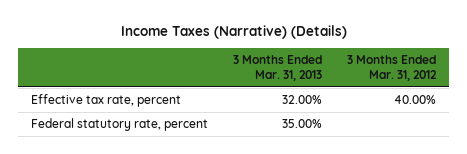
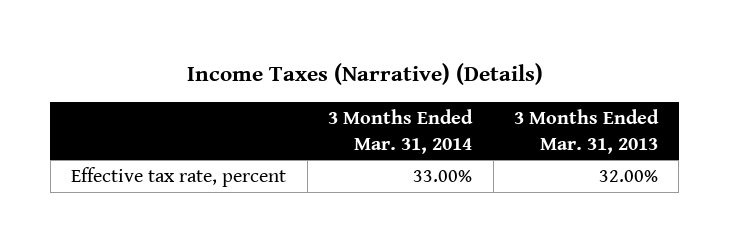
- | 3 Months Ended Mar. 31, 2013 | 3 Months Ended Mar. 31, 2012
+ | 3 Months Ended Mar. 31, 2014 | 3 Months Ended Mar. 31, 2013
- Federal statutory rate, percent | 35.00% |

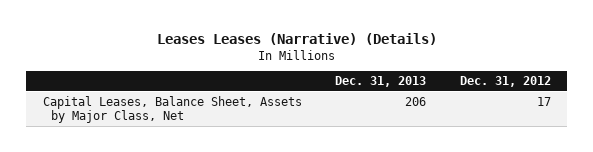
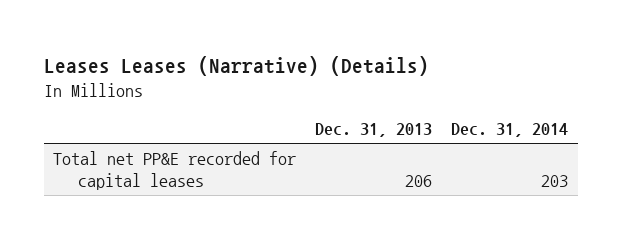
- | Dec. 31, 2013 | Dec. 31, 2012
+ | Dec. 31, 2013 | Dec. 31, 2014
- Capital Leases, Balance Sheet, Assets by Major Class, Net | 206 | 17
+ Total net PP&E recorded for capital leases | 206 | 203

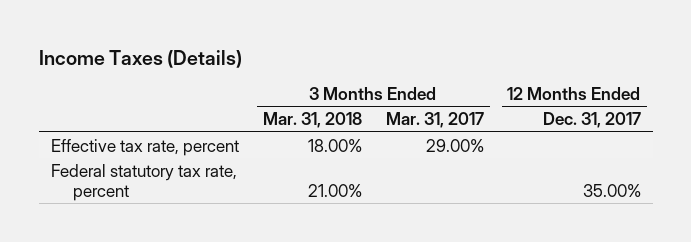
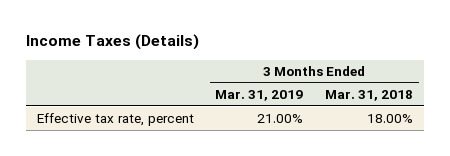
- | 3 Months Ended Mar. 31, 2018 | 3 Months Ended Mar. 31, 2017 | 12 Months Ended Dec. 31, 2017
+ | 3 Months Ended Mar. 31, 2019 | 3 Months Ended Mar. 31, 2018
- Federal statutory tax rate, percent | 21.00% | | 35.00%

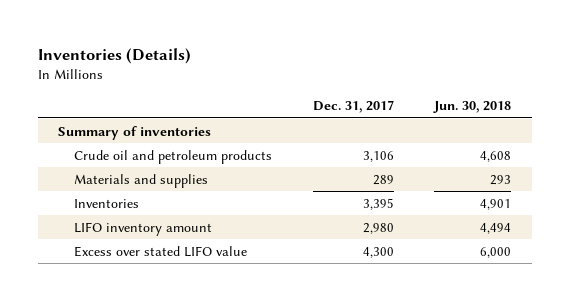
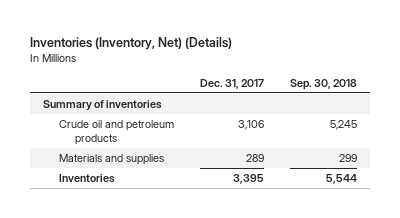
- Inventories (Details)
+ Inventories (Inventory, Net) (Details)
- | Dec. 31, 2017 | Jun. 30, 2018
+ | Dec. 31, 2017 | Sep. 30, 2018
- LIFO inventory amount | 2,980 | 4,494
- Excess over stated LIFO value | 4,300 | 6,000

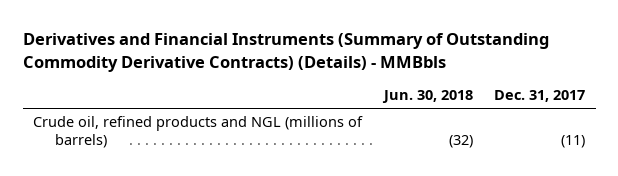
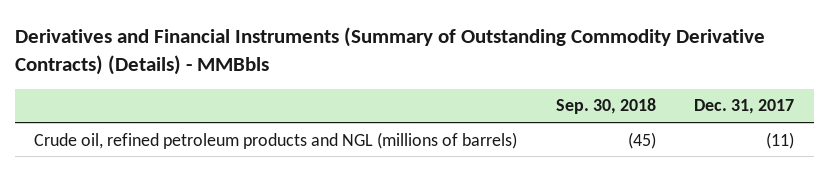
- | Jun. 30, 2018 | Dec. 31, 2017
+ | Sep. 30, 2018 | Dec. 31, 2017
- Crude oil, refined products and NGL (millions of barrels) | (32) | (11)
+ Crude oil, refined petroleum products and NGL (millions of barrels) | (45) | (11)

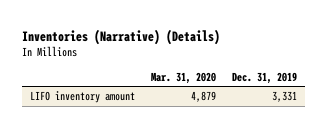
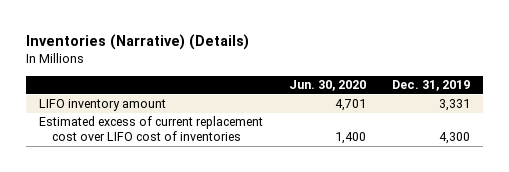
- | Mar. 31, 2020 | Dec. 31, 2019
+ | Jun. 30, 2020 | Dec. 31, 2019
+ Estimated excess of current replacement cost over LIFO cost of inventories | 1,400 | 4,300

